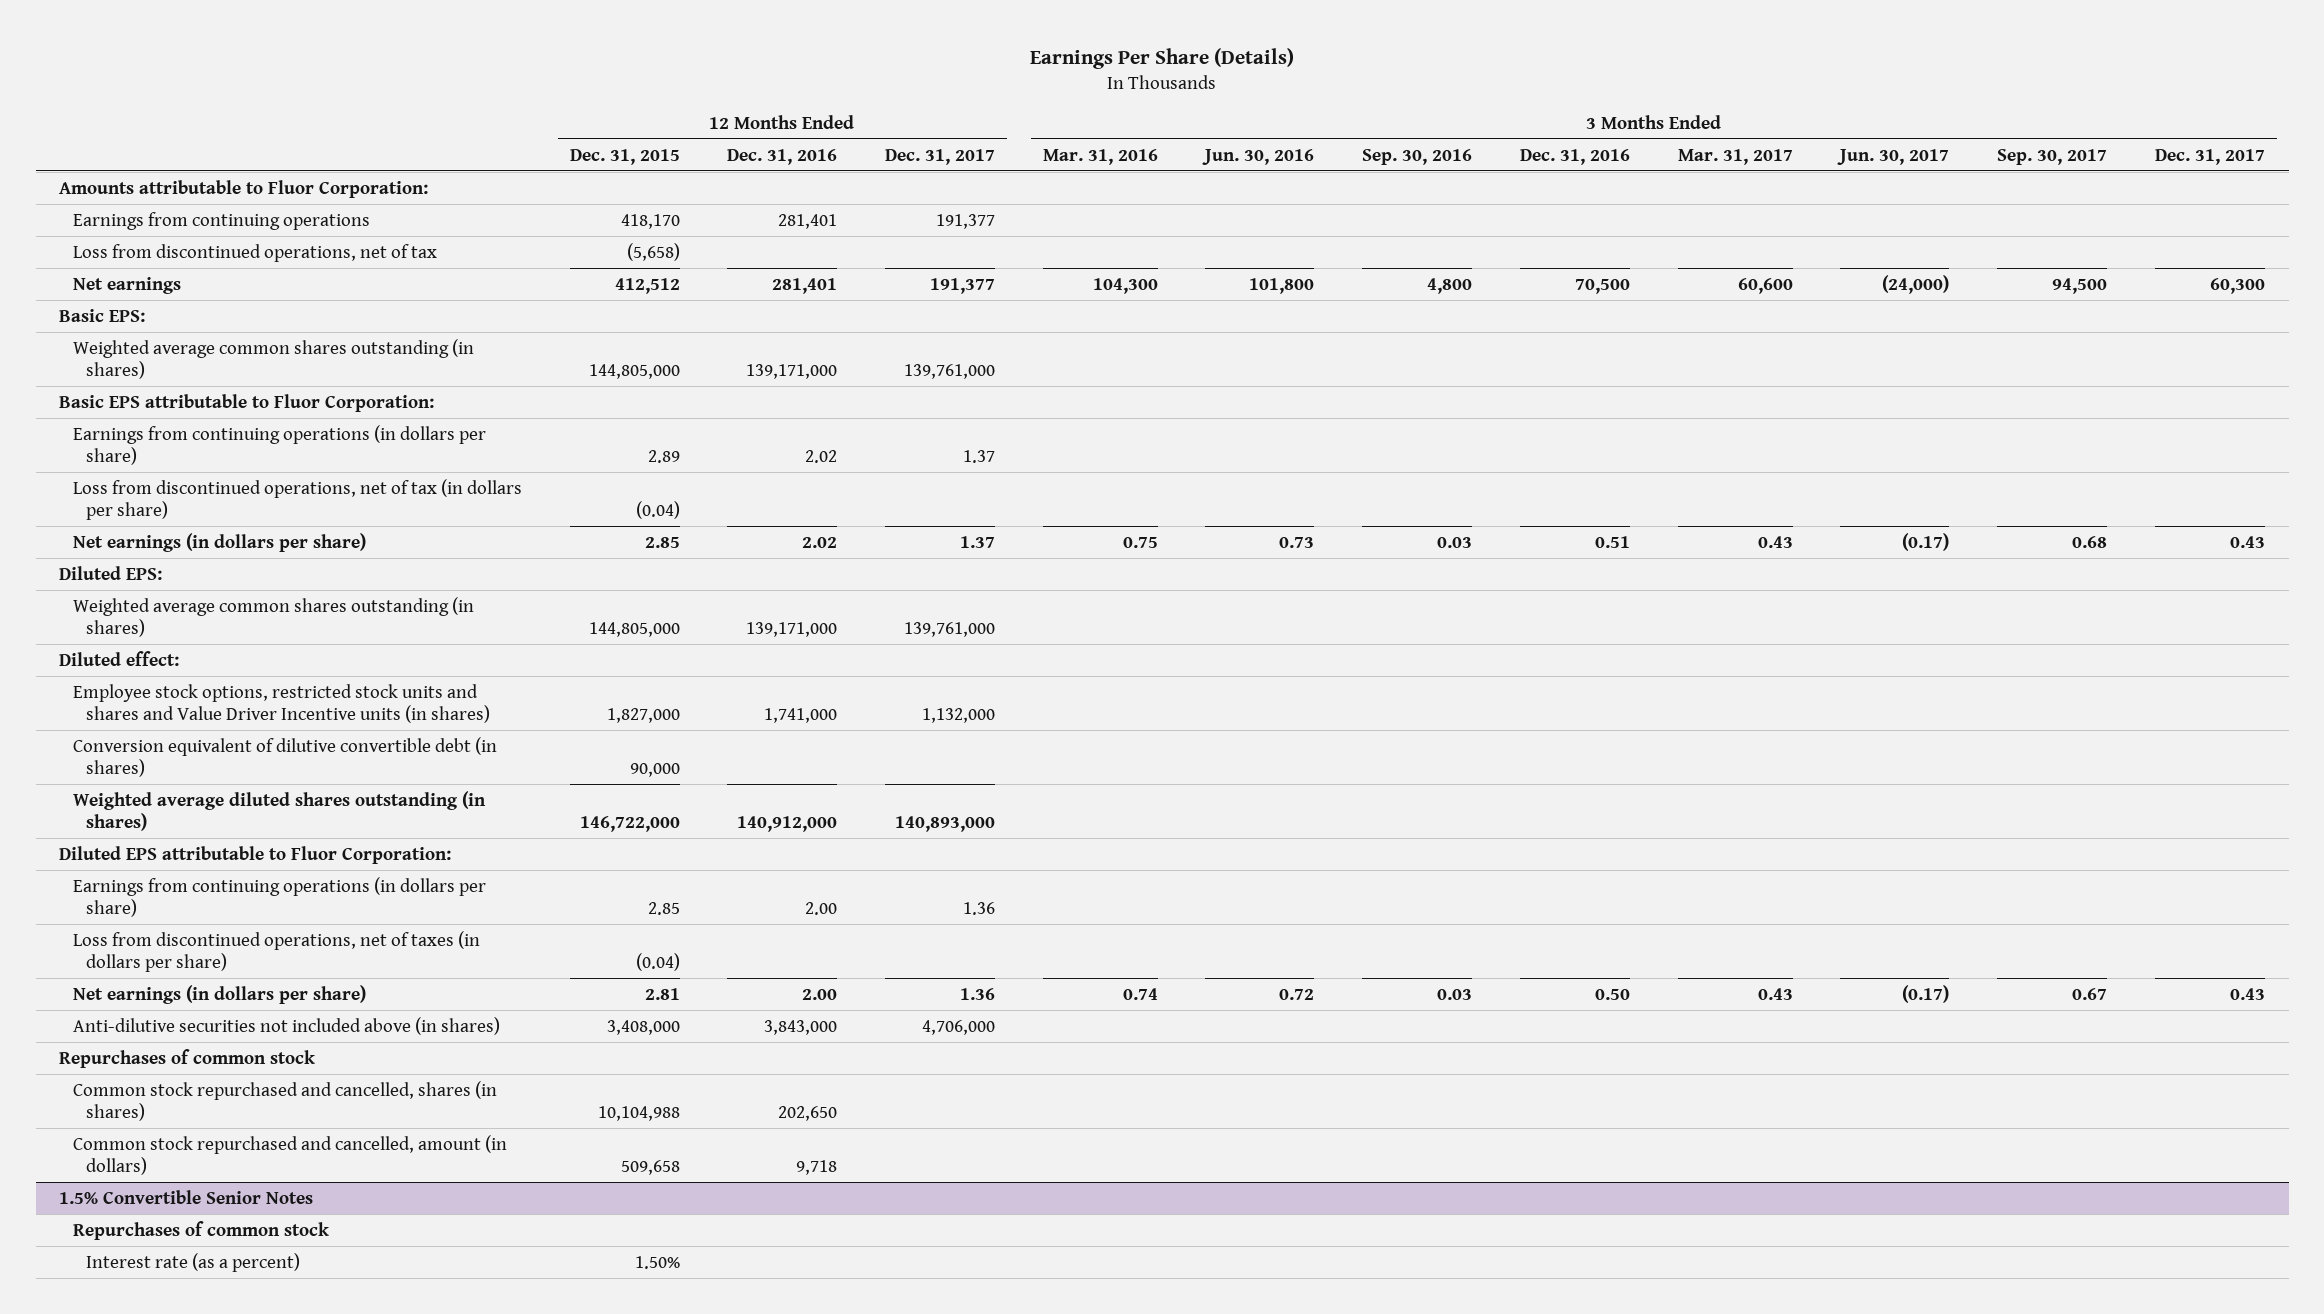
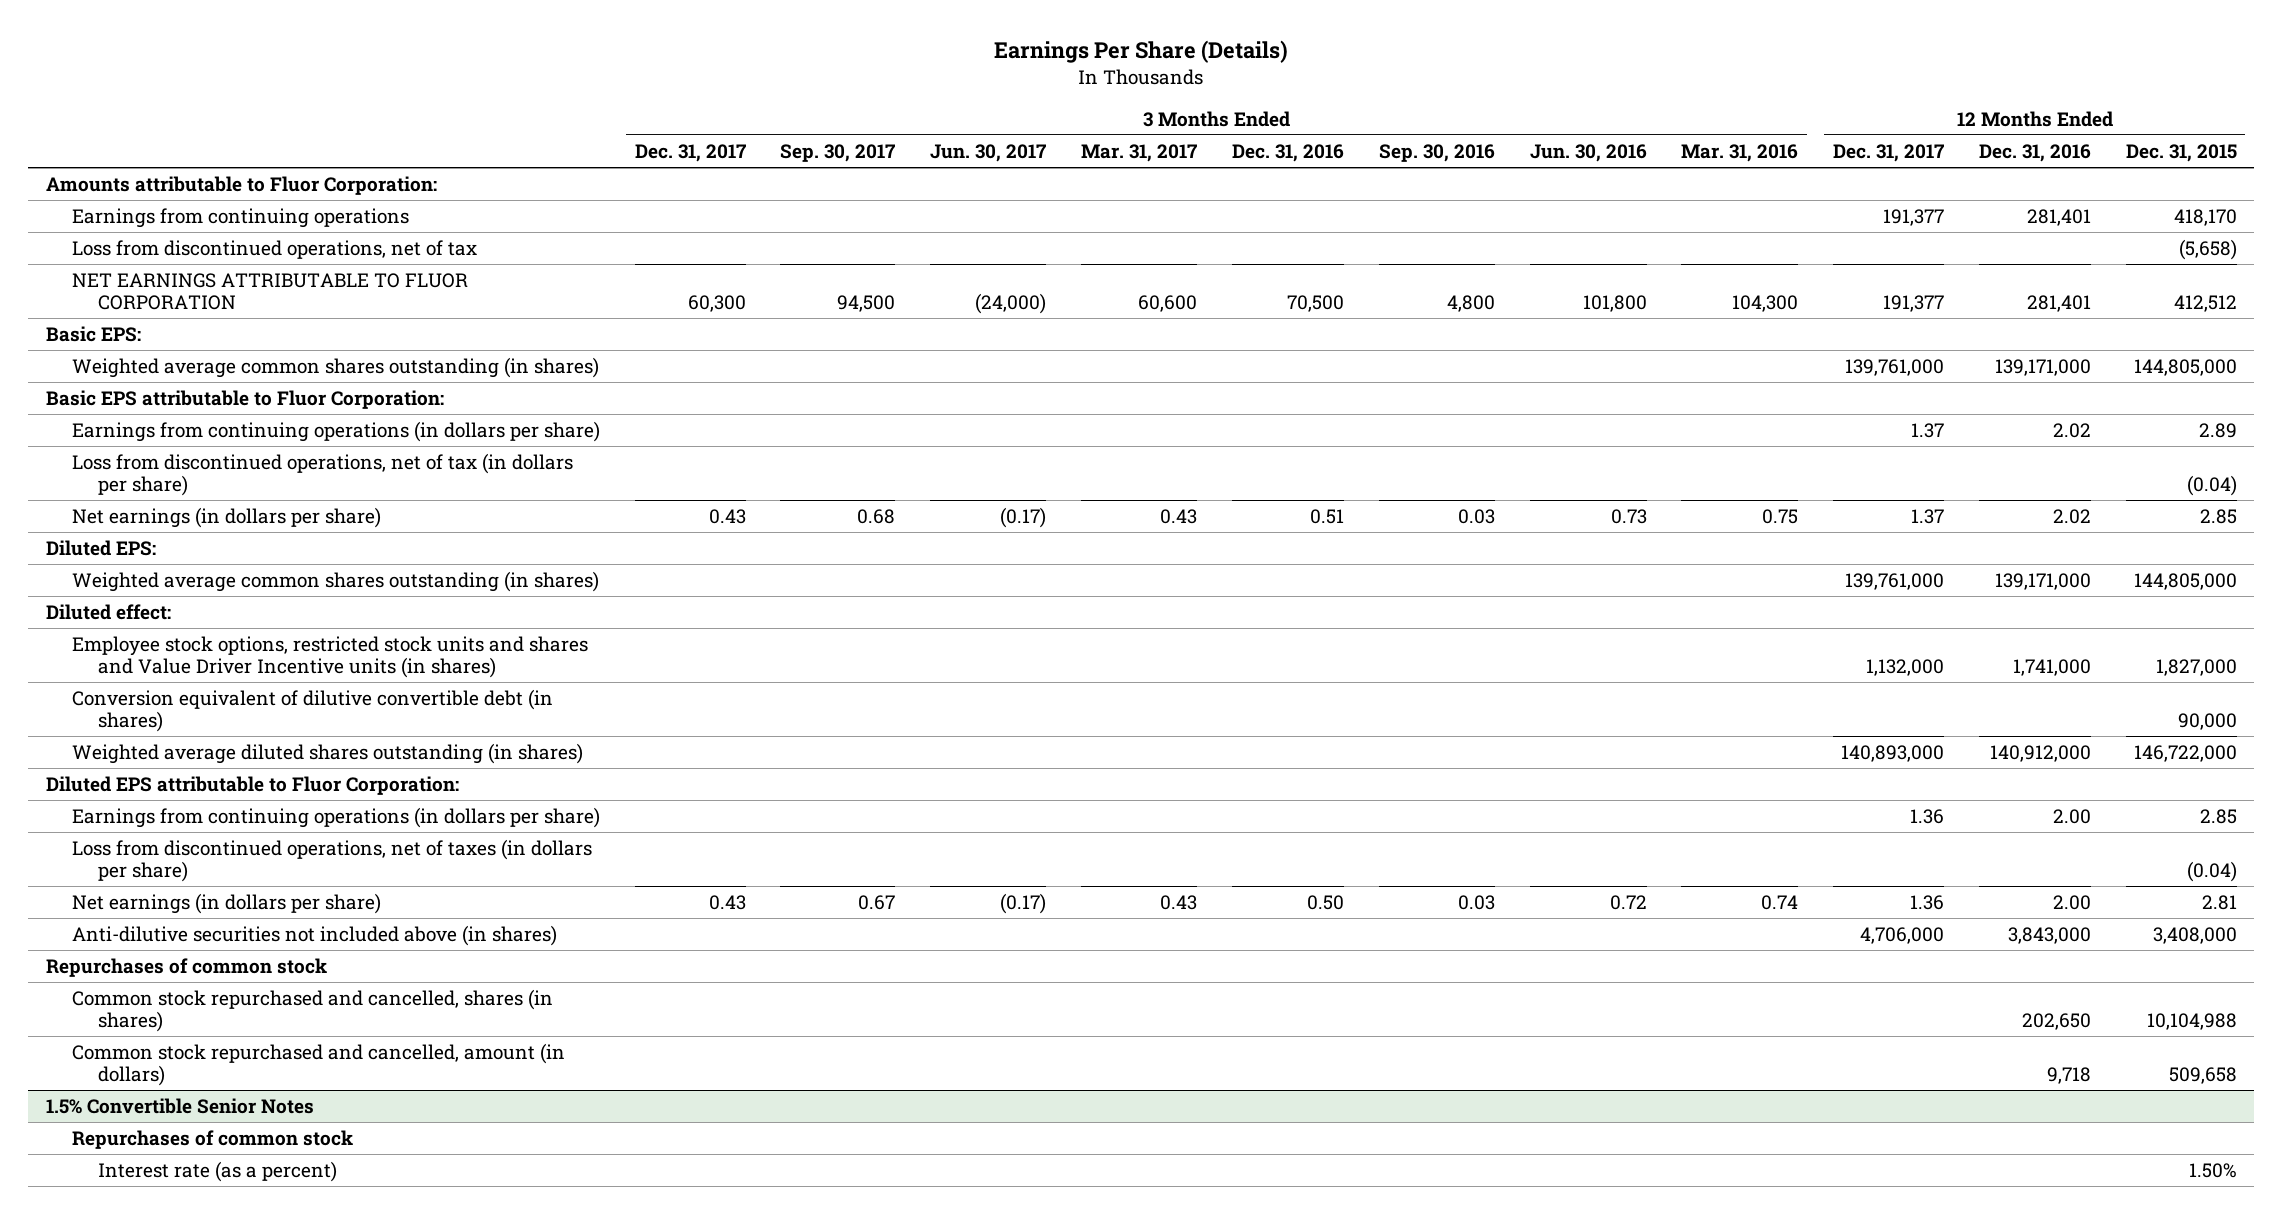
- | 12 Months Ended Dec. 31, 2015 | 12 Months Ended Dec. 31, 2016 | 12 Months Ended Dec. 31, 2017 | 3 Months Ended Mar. 31, 2016 | 3 Months Ended Jun. 30, 2016 | 3 Months Ended Sep. 30, 2016 | 3 Months Ended Dec. 31, 2016 | 3 Months Ended Mar. 31, 2017 | 3 Months Ended Jun. 30, 2017 | 3 Months Ended Sep. 30, 2017 | 3 Months Ended Dec. 31, 2017
+ | 3 Months Ended Dec. 31, 2017 | 3 Months Ended Sep. 30, 2017 | 3 Months Ended Jun. 30, 2017 | 3 Months Ended Mar. 31, 2017 | 3 Months Ended Dec. 31, 2016 | 3 Months Ended Sep. 30, 2016 | 3 Months Ended Jun. 30, 2016 | 3 Months Ended Mar. 31, 2016 | 12 Months Ended Dec. 31, 2017 | 12 Months Ended Dec. 31, 2016 | 12 Months Ended Dec. 31, 2015
- Net earnings | 412,512 | 281,401 | 191,377 | 104,300 | 101,800 | 4,800 | 70,500 | 60,600 | (24,000) | 94,500 | 60,300
+ NET EARNINGS ATTRIBUTABLE TO FLUOR CORPORATION | 60,300 | 94,500 | (24,000) | 60,600 | 70,500 | 4,800 | 101,800 | 104,300 | 191,377 | 281,401 | 412,512

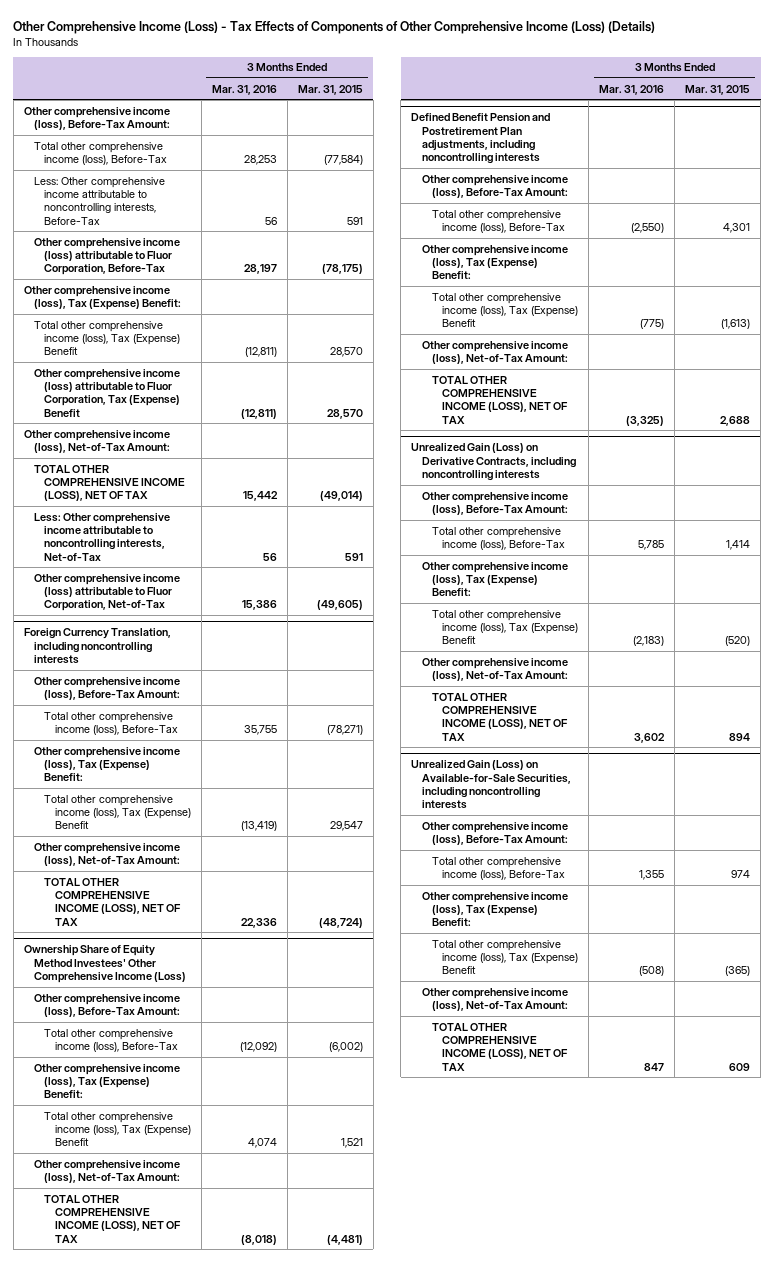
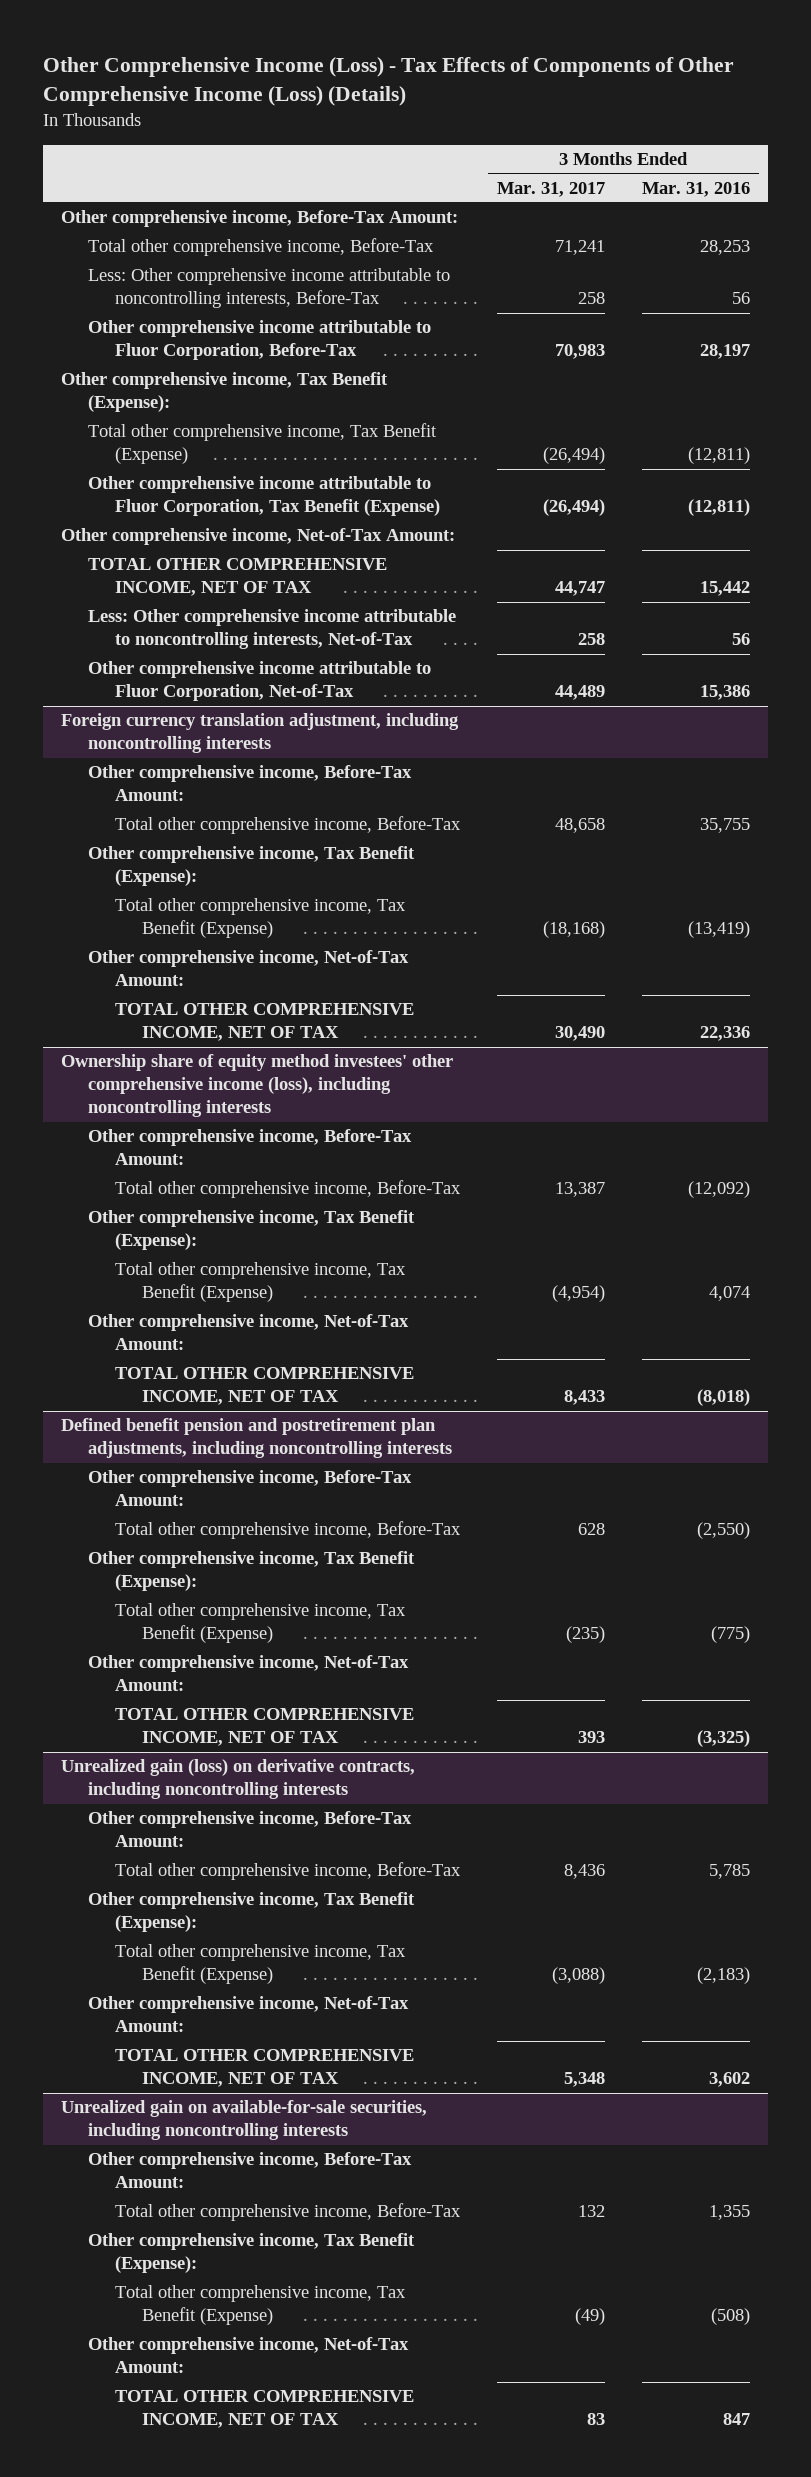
- | 3 Months Ended Mar. 31, 2016 | 3 Months Ended Mar. 31, 2015
+ | 3 Months Ended Mar. 31, 2017 | 3 Months Ended Mar. 31, 2016
- Other comprehensive income (loss), Before-Tax Amount:
- Total other comprehensive income (loss), Before-Tax | 28,253 | (77,584)
+ Other comprehensive income, Before-Tax Amount:
+ Total other comprehensive income, Before-Tax | 71,241 | 28,253
- Other comprehensive income (loss) attributable to Fluor Corporation, Before-Tax | 28,197 | (78,175)
- Other comprehensive income (loss), Tax (Expense) Benefit:
- Total other comprehensive income (loss), Tax (Expense) Benefit | (12,811) | 28,570
- Other comprehensive income (loss) attributable to Fluor Corporation, Tax (Expense) Benefit | (12,811) | 28,570
- Other comprehensive income (loss), Net-of-Tax Amount:
- TOTAL OTHER COMPREHENSIVE INCOME (LOSS), NET OF TAX | 15,442 | (49,014)
+ Other comprehensive income attributable to Fluor Corporation, Before-Tax | 70,983 | 28,197
+ Other comprehensive income, Tax Benefit (Expense):
+ Total other comprehensive income, Tax Benefit (Expense) | (26,494) | (12,811)
+ Other comprehensive income attributable to Fluor Corporation, Tax Benefit (Expense) | (26,494) | (12,811)
+ Other comprehensive income, Net-of-Tax Amount:
+ TOTAL OTHER COMPREHENSIVE INCOME, NET OF TAX | 44,747 | 15,442
- Other comprehensive income (loss) attributable to Fluor Corporation, Net-of-Tax | 15,386 | (49,605)
- Foreign Currency Translation, including noncontrolling interests
- Other comprehensive income (loss), Before-Tax Amount:
- Total other comprehensive income (loss), Before-Tax | 35,755 | (78,271)
- Other comprehensive income (loss), Tax (Expense) Benefit:
- Total other comprehensive income (loss), Tax (Expense) Benefit | (13,419) | 29,547
- Other comprehensive income (loss), Net-of-Tax Amount:
- TOTAL OTHER COMPREHENSIVE INCOME (LOSS), NET OF TAX | 22,336 | (48,724)
- Ownership Share of Equity Method Investees' Other Comprehensive Income (Loss)
- Other comprehensive income (loss), Before-Tax Amount:
- Total other comprehensive income (loss), Before-Tax | (12,092) | (6,002)
- Other comprehensive income (loss), Tax (Expense) Benefit:
- Total other comprehensive income (loss), Tax (Expense) Benefit | 4,074 | 1,521
- Other comprehensive income (loss), Net-of-Tax Amount:
- TOTAL OTHER COMPREHENSIVE INCOME (LOSS), NET OF TAX | (8,018) | (4,481)
- Defined Benefit Pension and Postretirement Plan adjustments, including noncontrolling interests
- Other comprehensive income (loss), Before-Tax Amount:
- Total other comprehensive income (loss), Before-Tax | (2,550) | 4,301
- Other comprehensive income (loss), Tax (Expense) Benefit:
- Total other comprehensive income (loss), Tax (Expense) Benefit | (775) | (1,613)
- Other comprehensive income (loss), Net-of-Tax Amount:
- TOTAL OTHER COMPREHENSIVE INCOME (LOSS), NET OF TAX | (3,325) | 2,688
- Unrealized Gain (Loss) on Derivative Contracts, including noncontrolling interests
- Other comprehensive income (loss), Before-Tax Amount:
- Total other comprehensive income (loss), Before-Tax | 5,785 | 1,414
- Other comprehensive income (loss), Tax (Expense) Benefit:
- Total other comprehensive income (loss), Tax (Expense) Benefit | (2,183) | (520)
- Other comprehensive income (loss), Net-of-Tax Amount:
- TOTAL OTHER COMPREHENSIVE INCOME (LOSS), NET OF TAX | 3,602 | 894
- Unrealized Gain (Loss) on Available-for-Sale Securities, including noncontrolling interests
- Other comprehensive income (loss), Before-Tax Amount:
- Total other comprehensive income (loss), Before-Tax | 1,355 | 974
- Other comprehensive income (loss), Tax (Expense) Benefit:
- Total other comprehensive income (loss), Tax (Expense) Benefit | (508) | (365)
- Other comprehensive income (loss), Net-of-Tax Amount:
- TOTAL OTHER COMPREHENSIVE INCOME (LOSS), NET OF TAX | 847 | 609
+ Other comprehensive income attributable to Fluor Corporation, Net-of-Tax | 44,489 | 15,386
+ Foreign currency translation adjustment, including noncontrolling interests
+ Other comprehensive income, Before-Tax Amount:
+ Total other comprehensive income, Before-Tax | 48,658 | 35,755
+ Other comprehensive income, Tax Benefit (Expense):
+ Total other comprehensive income, Tax Benefit (Expense) | (18,168) | (13,419)
+ Other comprehensive income, Net-of-Tax Amount:
+ TOTAL OTHER COMPREHENSIVE INCOME, NET OF TAX | 30,490 | 22,336
+ Ownership share of equity method investees' other comprehensive income (loss), including noncontrolling interests
+ Other comprehensive income, Before-Tax Amount:
+ Total other comprehensive income, Before-Tax | 13,387 | (12,092)
+ Other comprehensive income, Tax Benefit (Expense):
+ Total other comprehensive income, Tax Benefit (Expense) | (4,954) | 4,074
+ Other comprehensive income, Net-of-Tax Amount:
+ TOTAL OTHER COMPREHENSIVE INCOME, NET OF TAX | 8,433 | (8,018)
+ Defined benefit pension and postretirement plan adjustments, including noncontrolling interests
+ Other comprehensive income, Before-Tax Amount:
+ Total other comprehensive income, Before-Tax | 628 | (2,550)
+ Other comprehensive income, Tax Benefit (Expense):
+ Total other comprehensive income, Tax Benefit (Expense) | (235) | (775)
+ Other comprehensive income, Net-of-Tax Amount:
+ TOTAL OTHER COMPREHENSIVE INCOME, NET OF TAX | 393 | (3,325)
+ Unrealized gain (loss) on derivative contracts, including noncontrolling interests
+ Other comprehensive income, Before-Tax Amount:
+ Total other comprehensive income, Before-Tax | 8,436 | 5,785
+ Other comprehensive income, Tax Benefit (Expense):
+ Total other comprehensive income, Tax Benefit (Expense) | (3,088) | (2,183)
+ Other comprehensive income, Net-of-Tax Amount:
+ TOTAL OTHER COMPREHENSIVE INCOME, NET OF TAX | 5,348 | 3,602
+ Unrealized gain on available-for-sale securities, including noncontrolling interests
+ Other comprehensive income, Before-Tax Amount:
+ Total other comprehensive income, Before-Tax | 132 | 1,355
+ Other comprehensive income, Tax Benefit (Expense):
+ Total other comprehensive income, Tax Benefit (Expense) | (49) | (508)
+ Other comprehensive income, Net-of-Tax Amount:
+ TOTAL OTHER COMPREHENSIVE INCOME, NET OF TAX | 83 | 847

